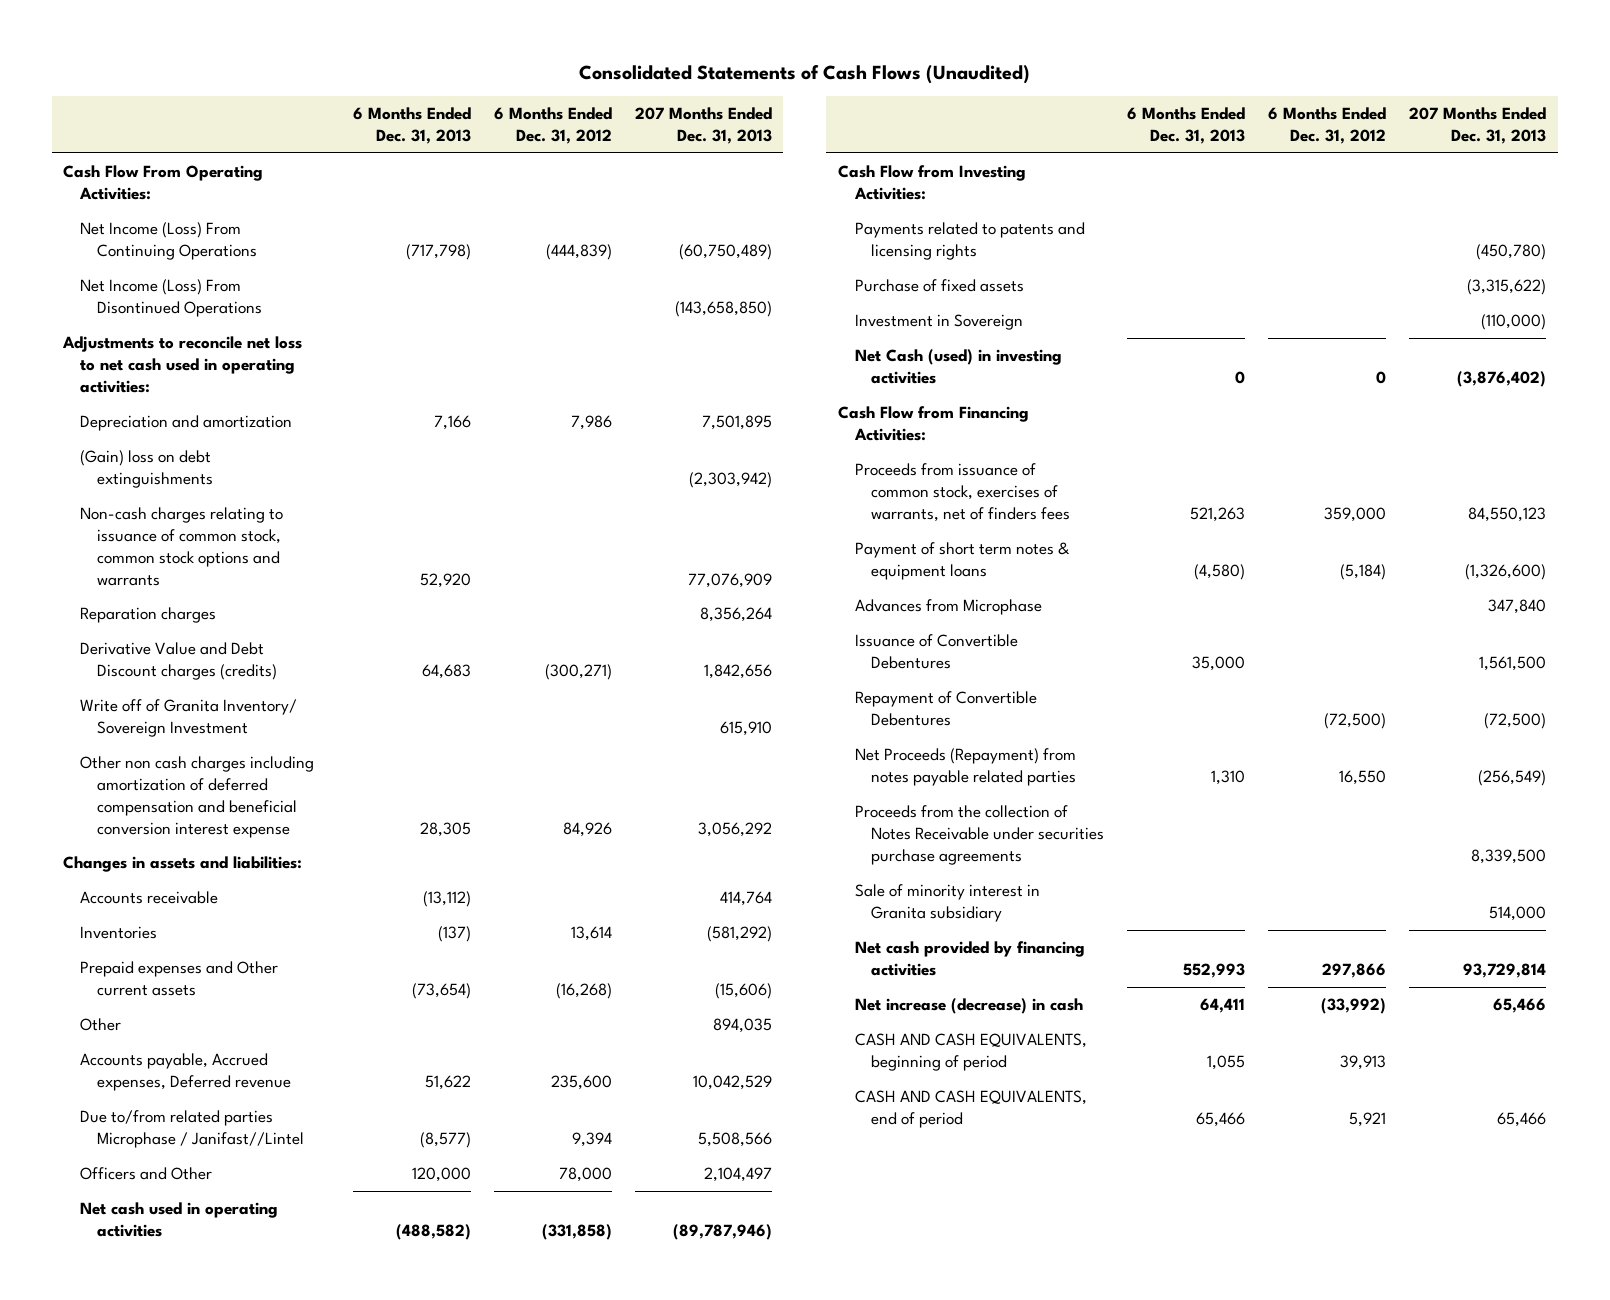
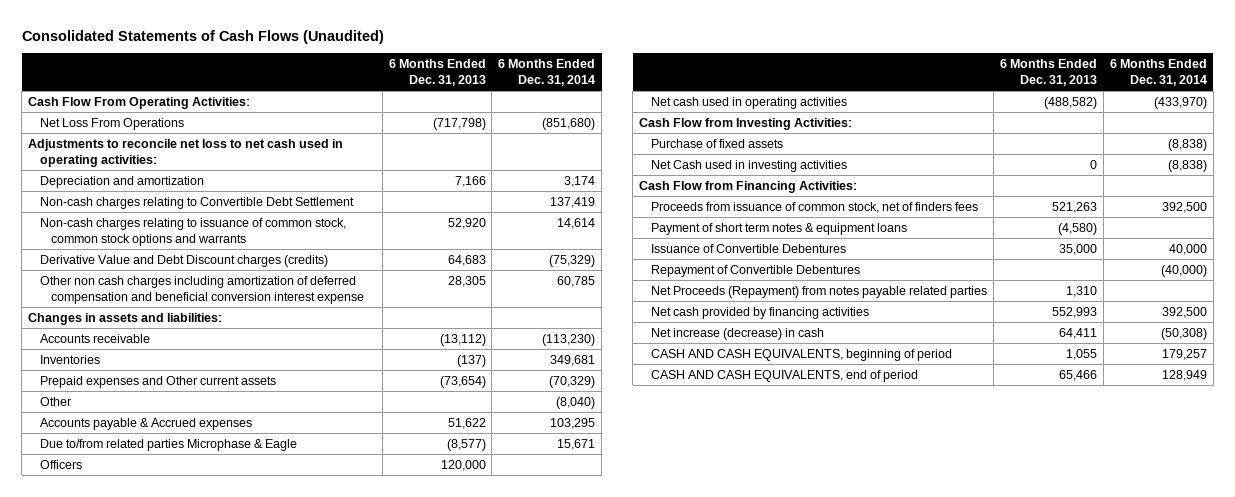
- | 6 Months Ended Dec. 31, 2013 | 6 Months Ended Dec. 31, 2012 | 207 Months Ended Dec. 31, 2013
+ | 6 Months Ended Dec. 31, 2013 | 6 Months Ended Dec. 31, 2014
- Net Income (Loss) From Continuing Operations | (717,798) | (444,839) | (60,750,489)
- Net Income (Loss) From Disontinued Operations | | | (143,658,850)
+ Net Loss From Operations | (717,798) | (851,680)
- (Gain) loss on debt extinguishments | | | (2,303,942)
+ Non-cash charges relating to Convertible Debt Settlement | | 137,419
- Reparation charges | | | 8,356,264
- Write off of Granita Inventory/ Sovereign Investment | | | 615,910
- Accounts payable, Accrued expenses, Deferred revenue | 51,622 | 235,600 | 10,042,529
- Due to/from related parties Microphase / Janifast//Lintel | (8,577) | 9,394 | 5,508,566
- Officers and Other | 120,000 | 78,000 | 2,104,497
+ Accounts payable & Accrued expenses | 51,622 | 103,295
+ Due to/from related parties Microphase & Eagle | (8,577) | 15,671
+ Officers | 120,000 |
- Payments related to patents and licensing rights | | | (450,780)
- Investment in Sovereign | | | (110,000)
- Net Cash (used) in investing activities | 0 | 0 | (3,876,402)
+ Net Cash used in investing activities | 0 | (8,838)
- Proceeds from issuance of common stock, exercises of warrants, net of finders fees | 521,263 | 359,000 | 84,550,123
+ Proceeds from issuance of common stock, net of finders fees | 521,263 | 392,500
- Advances from Microphase | | | 347,840
- Proceeds from the collection of Notes Receivable under securities purchase agreements | | | 8,339,500
- Sale of minority interest in Granita subsidiary | | | 514,000

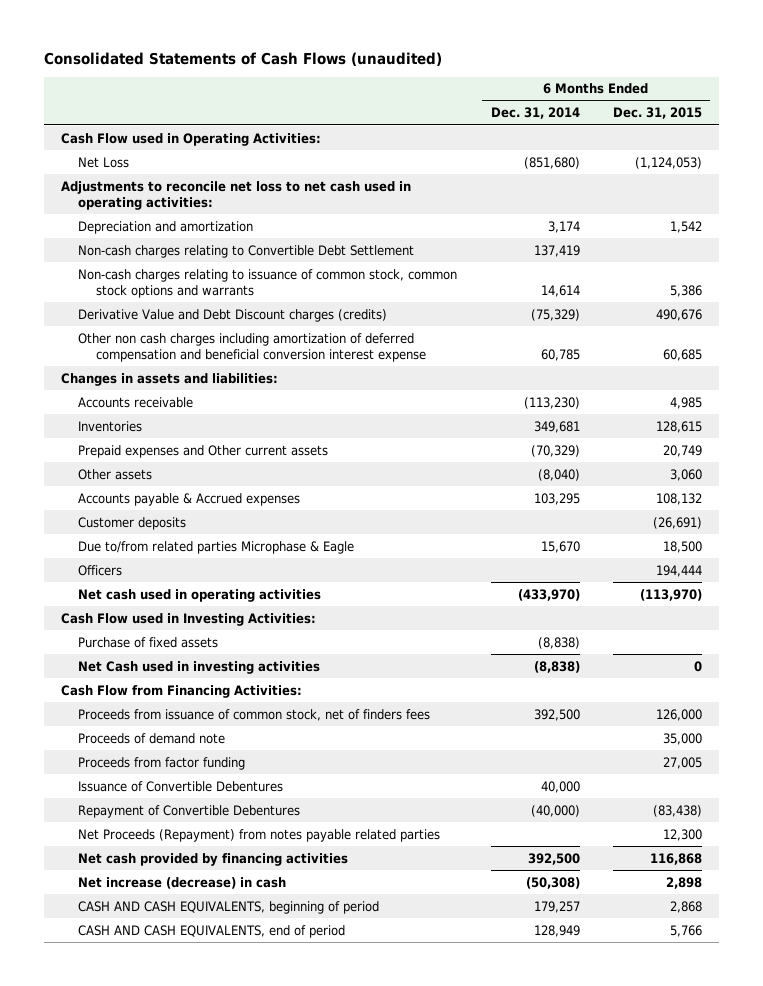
- Consolidated Statements of Cash Flows (Unaudited)
+ Consolidated Statements of Cash Flows (unaudited)
- | 6 Months Ended Dec. 31, 2013 | 6 Months Ended Dec. 31, 2014
+ | 6 Months Ended Dec. 31, 2014 | 6 Months Ended Dec. 31, 2015
- Cash Flow From Operating Activities:
- Net Loss From Operations | (717,798) | (851,680)
+ Cash Flow used in Operating Activities:
+ Net Loss | (851,680) | (1,124,053)
- Other | | (8,040)
+ Other assets | (8,040) | 3,060
- Due to/from related parties Microphase & Eagle | (8,577) | 15,671
+ Customer deposits | | (26,691)
+ Due to/from related parties Microphase & Eagle | 15,670 | 18,500
- Cash Flow from Investing Activities:
+ Cash Flow used in Investing Activities:
- Payment of short term notes & equipment loans | (4,580) |
+ Proceeds of demand note | | 35,000
+ Proceeds from factor funding | | 27,005

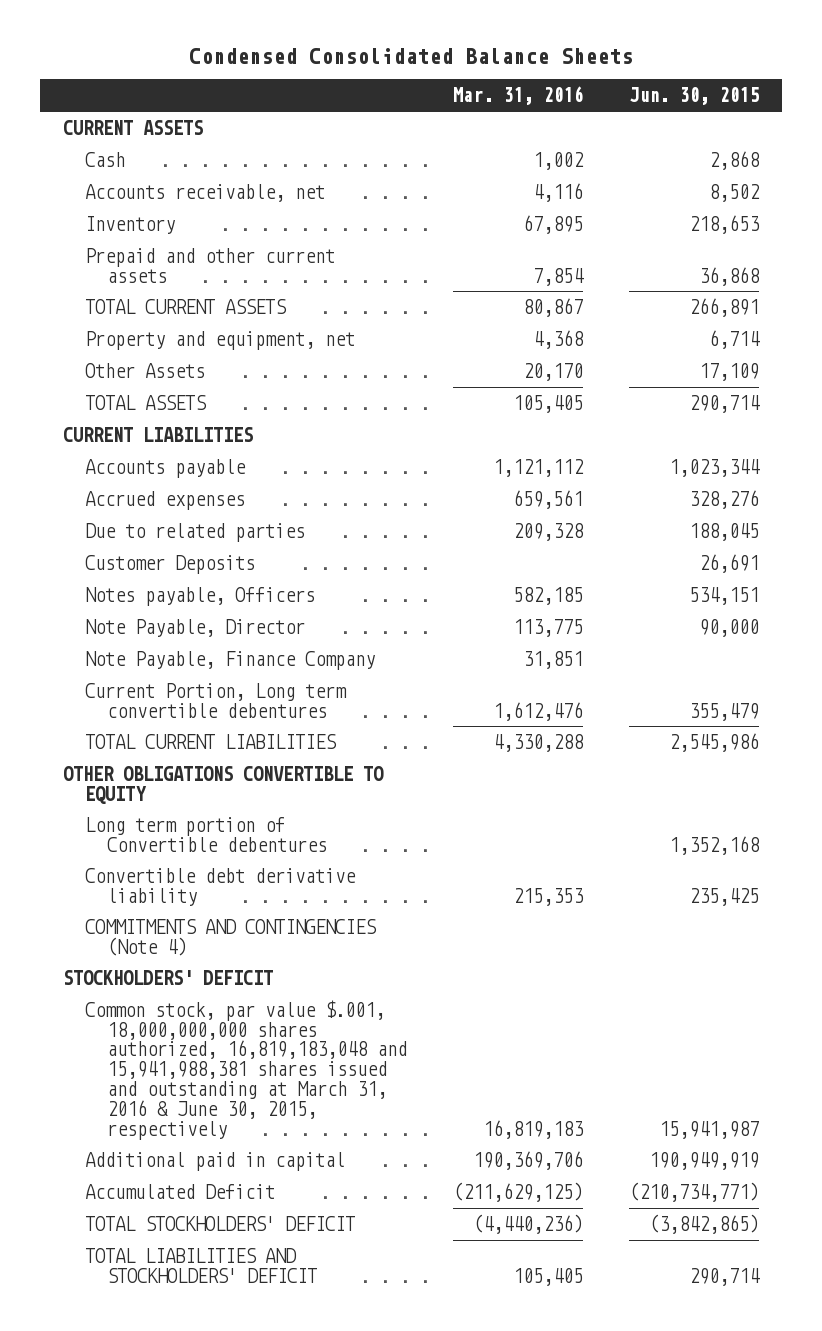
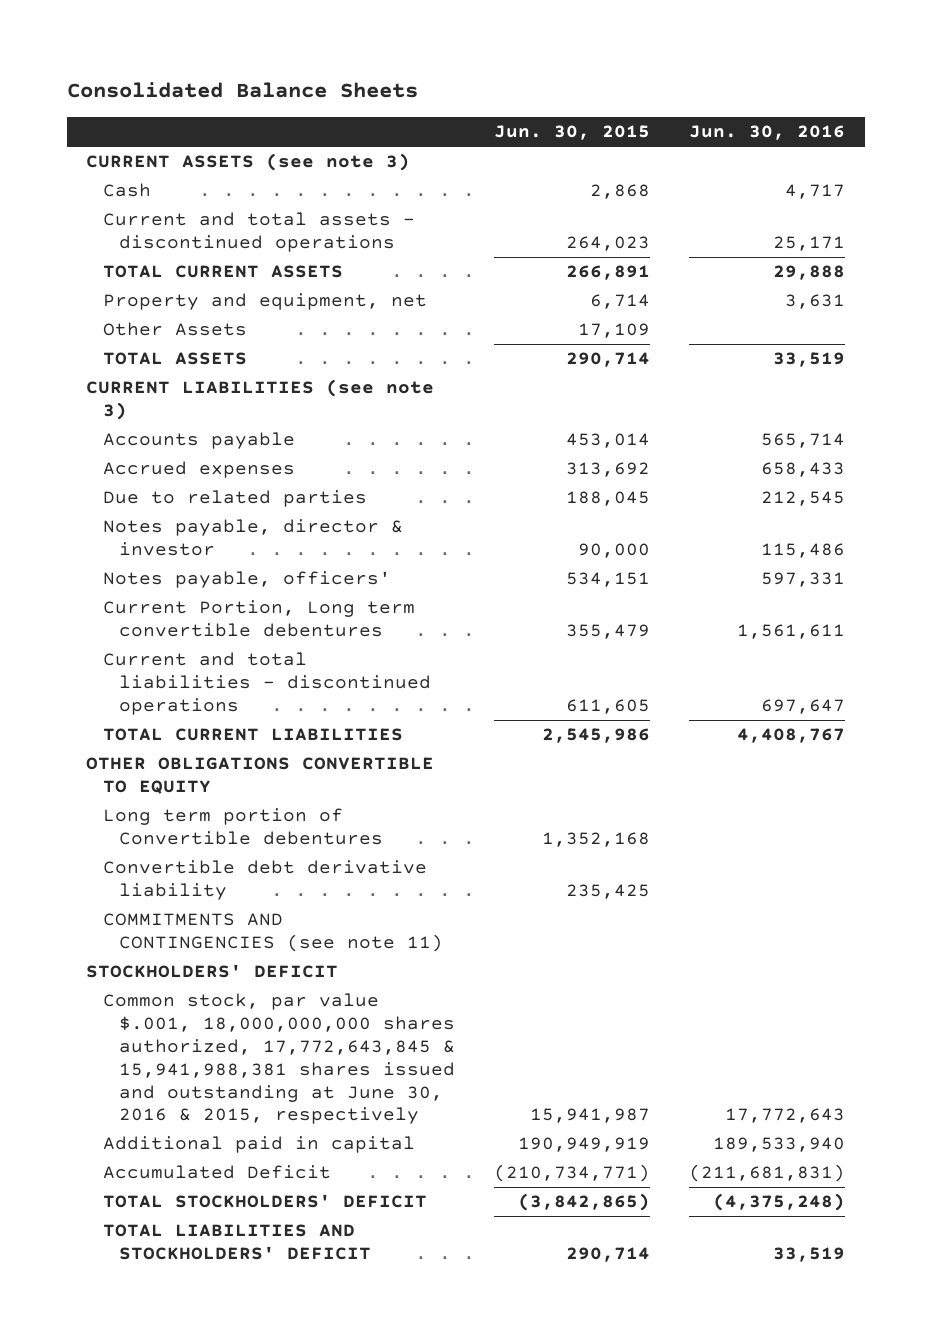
- Condensed Consolidated Balance Sheets
+ Consolidated Balance Sheets
- | Mar. 31, 2016 | Jun. 30, 2015
+ | Jun. 30, 2015 | Jun. 30, 2016
- CURRENT ASSETS
+ CURRENT ASSETS (see note 3)
- Accounts receivable, net | 4,116 | 8,502
- Inventory | 67,895 | 218,653
- Prepaid and other current assets | 7,854 | 36,868
+ Current and total assets - discontinued operations | 264,023 | 25,171
- CURRENT LIABILITIES
- Accounts payable | 1,121,112 | 1,023,344
- Accrued expenses | 659,561 | 328,276
+ CURRENT LIABILITIES (see note 3)
+ Accounts payable | 453,014 | 565,714
+ Accrued expenses | 313,692 | 658,433
- Customer Deposits | | 26,691
- Notes payable, Officers | 582,185 | 534,151
- Note Payable, Director | 113,775 | 90,000
- Note Payable, Finance Company | 31,851 |
+ Notes payable, director & investor | 90,000 | 115,486
+ Notes payable, officers' | 534,151 | 597,331
+ Current and total liabilities - discontinued operations | 611,605 | 697,647
- COMMITMENTS AND CONTINGENCIES (Note 4)
+ COMMITMENTS AND CONTINGENCIES (see note 11)
- Common stock, par value $.001, 18,000,000,000 shares authorized, 16,819,183,048 and 15,941,988,381 shares issued and outstanding at March 31, 2016 & June 30, 2015, respectively | 16,819,183 | 15,941,987
+ Common stock, par value $.001, 18,000,000,000 shares authorized, 17,772,643,845 & 15,941,988,381 shares issued and outstanding at June 30, 2016 & 2015, respectively | 15,941,987 | 17,772,643

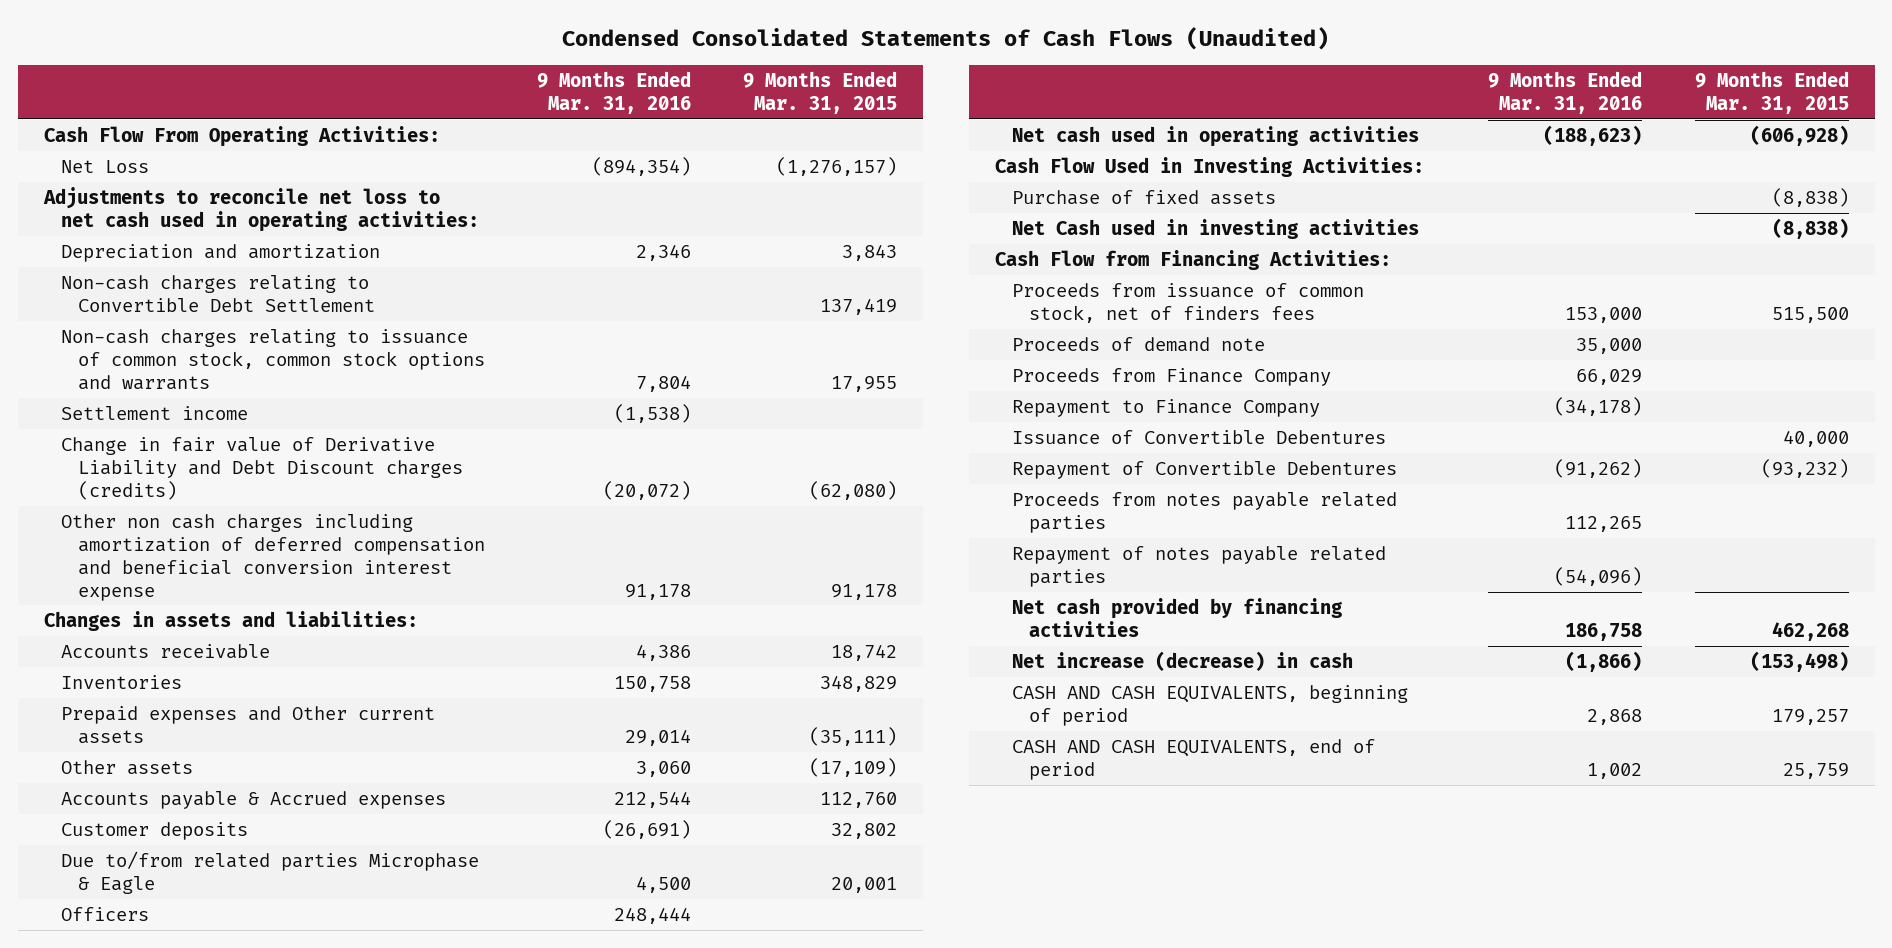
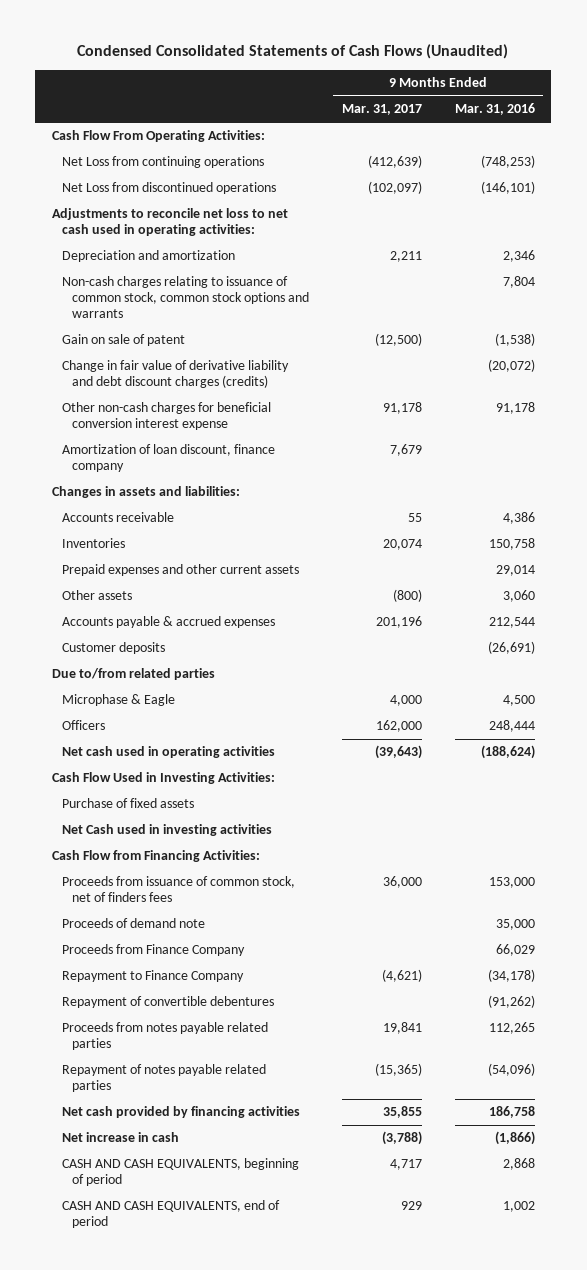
- | 9 Months Ended Mar. 31, 2016 | 9 Months Ended Mar. 31, 2015
+ | 9 Months Ended Mar. 31, 2017 | 9 Months Ended Mar. 31, 2016
- Net Loss | (894,354) | (1,276,157)
+ Net Loss from continuing operations | (412,639) | (748,253)
+ Net Loss from discontinued operations | (102,097) | (146,101)
- Non-cash charges relating to Convertible Debt Settlement | | 137,419
- Settlement income | (1,538) |
- Change in fair value of Derivative Liability and Debt Discount charges (credits) | (20,072) | (62,080)
- Other non cash charges including amortization of deferred compensation and beneficial conversion interest expense | 91,178 | 91,178
+ Gain on sale of patent | (12,500) | (1,538)
+ Change in fair value of derivative liability and debt discount charges (credits) | | (20,072)
+ Other non-cash charges for beneficial conversion interest expense | 91,178 | 91,178
+ Amortization of loan discount, finance company | 7,679 |
- Prepaid expenses and Other current assets | 29,014 | (35,111)
+ Prepaid expenses and other current assets | | 29,014
- Accounts payable & Accrued expenses | 212,544 | 112,760
+ Accounts payable & accrued expenses | 201,196 | 212,544
- Due to/from related parties Microphase & Eagle | 4,500 | 20,001
+ Due to/from related parties
+ Microphase & Eagle | 4,000 | 4,500
- Net cash used in operating activities | (188,623) | (606,928)
+ Net cash used in operating activities | (39,643) | (188,624)
- Issuance of Convertible Debentures | | 40,000
- Repayment of Convertible Debentures | (91,262) | (93,232)
+ Repayment of convertible debentures | | (91,262)
- Net increase (decrease) in cash | (1,866) | (153,498)
+ Net increase in cash | (3,788) | (1,866)

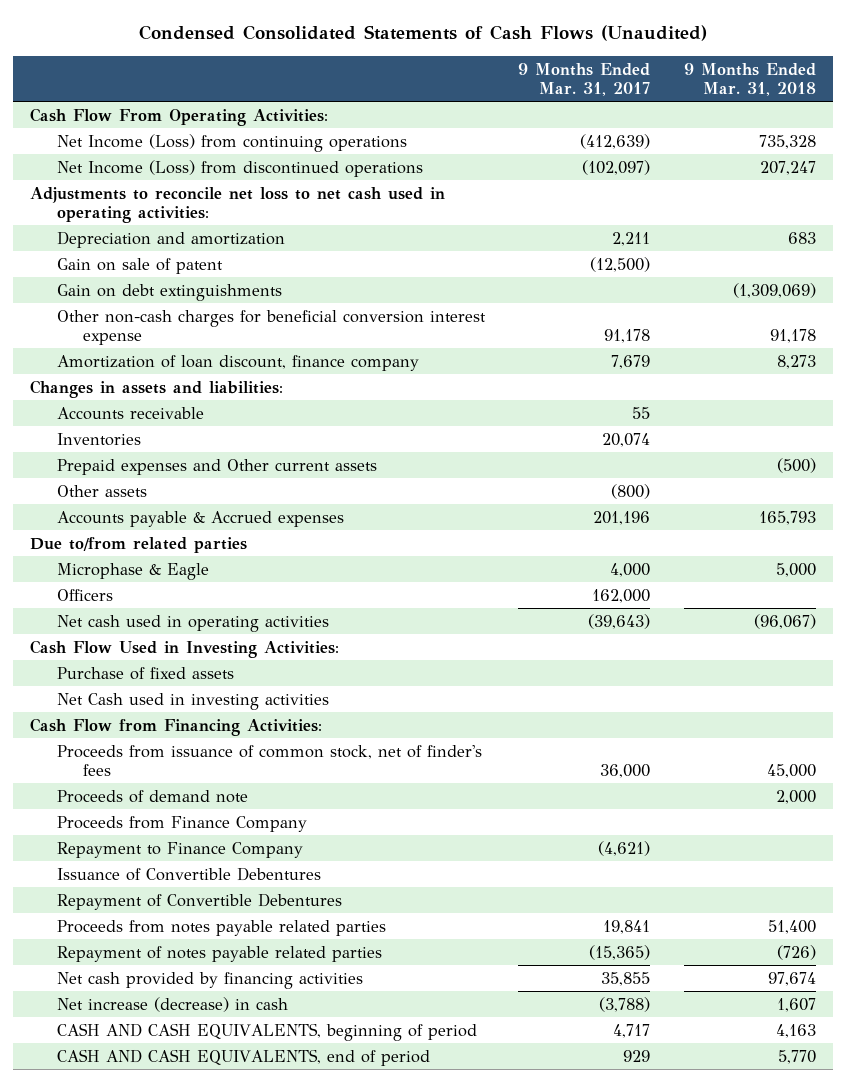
- | 9 Months Ended Mar. 31, 2017 | 9 Months Ended Mar. 31, 2016
+ | 9 Months Ended Mar. 31, 2017 | 9 Months Ended Mar. 31, 2018
- Net Loss from continuing operations | (412,639) | (748,253)
- Net Loss from discontinued operations | (102,097) | (146,101)
+ Net Income (Loss) from continuing operations | (412,639) | 735,328
+ Net Income (Loss) from discontinued operations | (102,097) | 207,247
- Non-cash charges relating to issuance of common stock, common stock options and warrants | | 7,804
- Change in fair value of derivative liability and debt discount charges (credits) | | (20,072)
+ Gain on debt extinguishments | | (1,309,069)
- Prepaid expenses and other current assets | | 29,014
+ Prepaid expenses and Other current assets | | (500)
- Accounts payable & accrued expenses | 201,196 | 212,544
- Customer deposits | | (26,691)
+ Accounts payable & Accrued expenses | 201,196 | 165,793
- Proceeds from issuance of common stock, net of finders fees | 36,000 | 153,000
+ Proceeds from issuance of common stock, net of finder's fees | 36,000 | 45,000
- Repayment of convertible debentures | | (91,262)
+ Issuance of Convertible Debentures
+ Repayment of Convertible Debentures
- Net increase in cash | (3,788) | (1,866)
+ Net increase (decrease) in cash | (3,788) | 1,607

